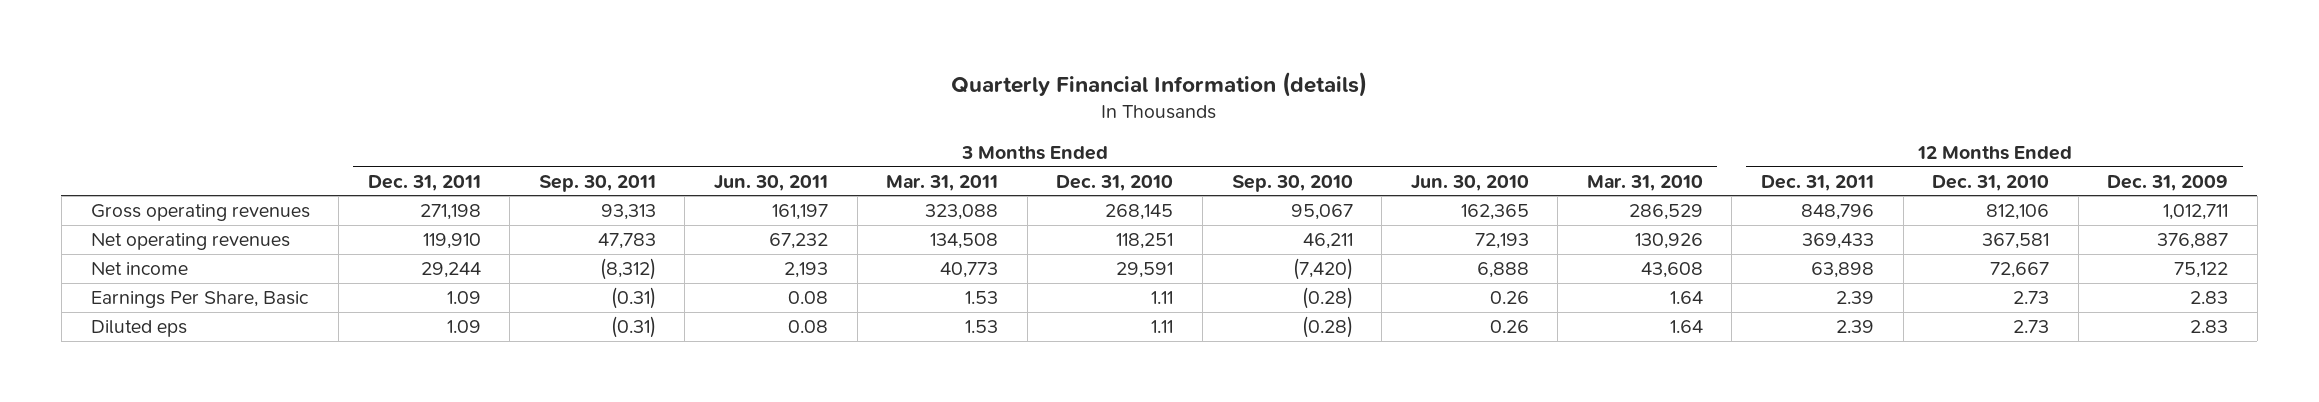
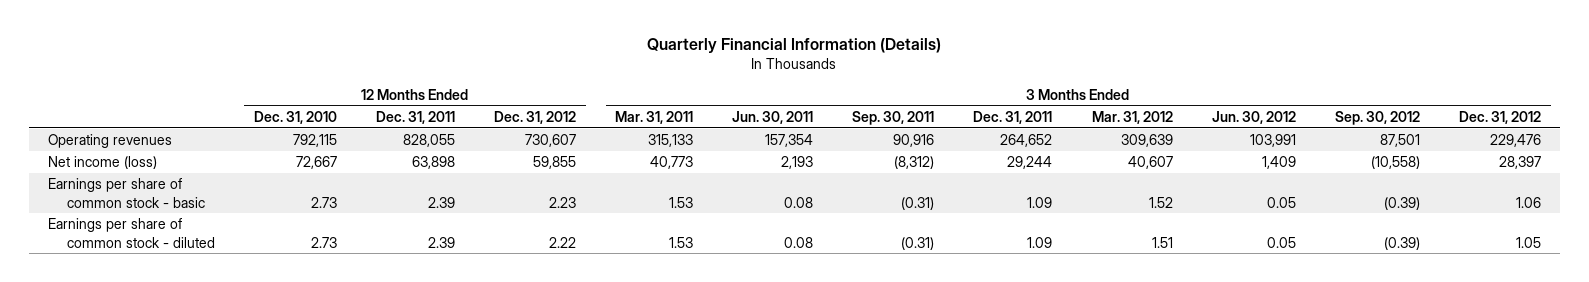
- Quarterly Financial Information (details)
+ Quarterly Financial Information (Details)
- | 3 Months Ended Dec. 31, 2011 | 3 Months Ended Sep. 30, 2011 | 3 Months Ended Jun. 30, 2011 | 3 Months Ended Mar. 31, 2011 | 3 Months Ended Dec. 31, 2010 | 3 Months Ended Sep. 30, 2010 | 3 Months Ended Jun. 30, 2010 | 3 Months Ended Mar. 31, 2010 | 12 Months Ended Dec. 31, 2011 | 12 Months Ended Dec. 31, 2010 | 12 Months Ended Dec. 31, 2009
+ | 12 Months Ended Dec. 31, 2010 | 12 Months Ended Dec. 31, 2011 | 12 Months Ended Dec. 31, 2012 | 3 Months Ended Mar. 31, 2011 | 3 Months Ended Jun. 30, 2011 | 3 Months Ended Sep. 30, 2011 | 3 Months Ended Dec. 31, 2011 | 3 Months Ended Mar. 31, 2012 | 3 Months Ended Jun. 30, 2012 | 3 Months Ended Sep. 30, 2012 | 3 Months Ended Dec. 31, 2012
- Gross operating revenues | 271,198 | 93,313 | 161,197 | 323,088 | 268,145 | 95,067 | 162,365 | 286,529 | 848,796 | 812,106 | 1,012,711
- Net operating revenues | 119,910 | 47,783 | 67,232 | 134,508 | 118,251 | 46,211 | 72,193 | 130,926 | 369,433 | 367,581 | 376,887
- Net income | 29,244 | (8,312) | 2,193 | 40,773 | 29,591 | (7,420) | 6,888 | 43,608 | 63,898 | 72,667 | 75,122
- Earnings Per Share, Basic | 1.09 | (0.31) | 0.08 | 1.53 | 1.11 | (0.28) | 0.26 | 1.64 | 2.39 | 2.73 | 2.83
- Diluted eps | 1.09 | (0.31) | 0.08 | 1.53 | 1.11 | (0.28) | 0.26 | 1.64 | 2.39 | 2.73 | 2.83
+ Operating revenues | 792,115 | 828,055 | 730,607 | 315,133 | 157,354 | 90,916 | 264,652 | 309,639 | 103,991 | 87,501 | 229,476
+ Net income (loss) | 72,667 | 63,898 | 59,855 | 40,773 | 2,193 | (8,312) | 29,244 | 40,607 | 1,409 | (10,558) | 28,397
+ Earnings per share of common stock - basic | 2.73 | 2.39 | 2.23 | 1.53 | 0.08 | (0.31) | 1.09 | 1.52 | 0.05 | (0.39) | 1.06
+ Earnings per share of common stock - diluted | 2.73 | 2.39 | 2.22 | 1.53 | 0.08 | (0.31) | 1.09 | 1.51 | 0.05 | (0.39) | 1.05

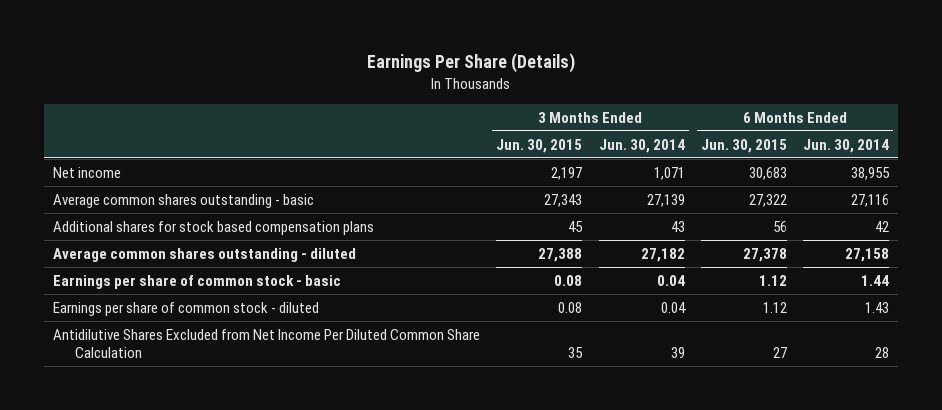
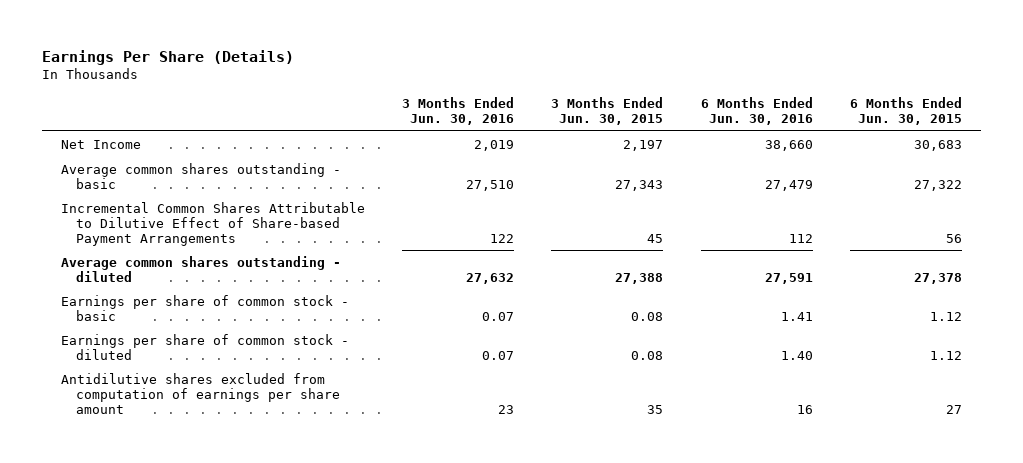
- | 3 Months Ended Jun. 30, 2015 | 3 Months Ended Jun. 30, 2014 | 6 Months Ended Jun. 30, 2015 | 6 Months Ended Jun. 30, 2014
+ | 3 Months Ended Jun. 30, 2016 | 3 Months Ended Jun. 30, 2015 | 6 Months Ended Jun. 30, 2016 | 6 Months Ended Jun. 30, 2015
- Net income | 2,197 | 1,071 | 30,683 | 38,955
+ Net Income | 2,019 | 2,197 | 38,660 | 30,683
- Additional shares for stock based compensation plans | 45 | 43 | 56 | 42
+ Incremental Common Shares Attributable to Dilutive Effect of Share-based Payment Arrangements | 122 | 45 | 112 | 56
- Antidilutive Shares Excluded from Net Income Per Diluted Common Share Calculation | 35 | 39 | 27 | 28
+ Antidilutive shares excluded from computation of earnings per share amount | 23 | 35 | 16 | 27

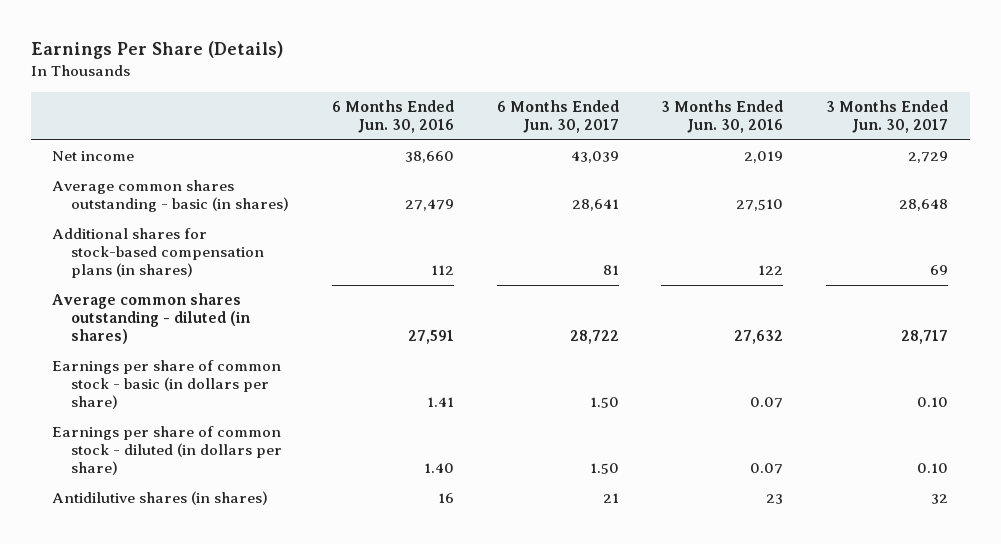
- | 3 Months Ended Jun. 30, 2016 | 3 Months Ended Jun. 30, 2015 | 6 Months Ended Jun. 30, 2016 | 6 Months Ended Jun. 30, 2015
+ | 6 Months Ended Jun. 30, 2016 | 6 Months Ended Jun. 30, 2017 | 3 Months Ended Jun. 30, 2016 | 3 Months Ended Jun. 30, 2017
- Net Income | 2,019 | 2,197 | 38,660 | 30,683
- Average common shares outstanding - basic | 27,510 | 27,343 | 27,479 | 27,322
- Incremental Common Shares Attributable to Dilutive Effect of Share-based Payment Arrangements | 122 | 45 | 112 | 56
- Average common shares outstanding - diluted | 27,632 | 27,388 | 27,591 | 27,378
- Earnings per share of common stock - basic | 0.07 | 0.08 | 1.41 | 1.12
- Earnings per share of common stock - diluted | 0.07 | 0.08 | 1.40 | 1.12
- Antidilutive shares excluded from computation of earnings per share amount | 23 | 35 | 16 | 27
+ Net income | 38,660 | 43,039 | 2,019 | 2,729
+ Average common shares outstanding - basic (in shares) | 27,479 | 28,641 | 27,510 | 28,648
+ Additional shares for stock-based compensation plans (in shares) | 112 | 81 | 122 | 69
+ Average common shares outstanding - diluted (in shares) | 27,591 | 28,722 | 27,632 | 28,717
+ Earnings per share of common stock - basic (in dollars per share) | 1.41 | 1.50 | 0.07 | 0.10
+ Earnings per share of common stock - diluted (in dollars per share) | 1.40 | 1.50 | 0.07 | 0.10
+ Antidilutive shares (in shares) | 16 | 21 | 23 | 32

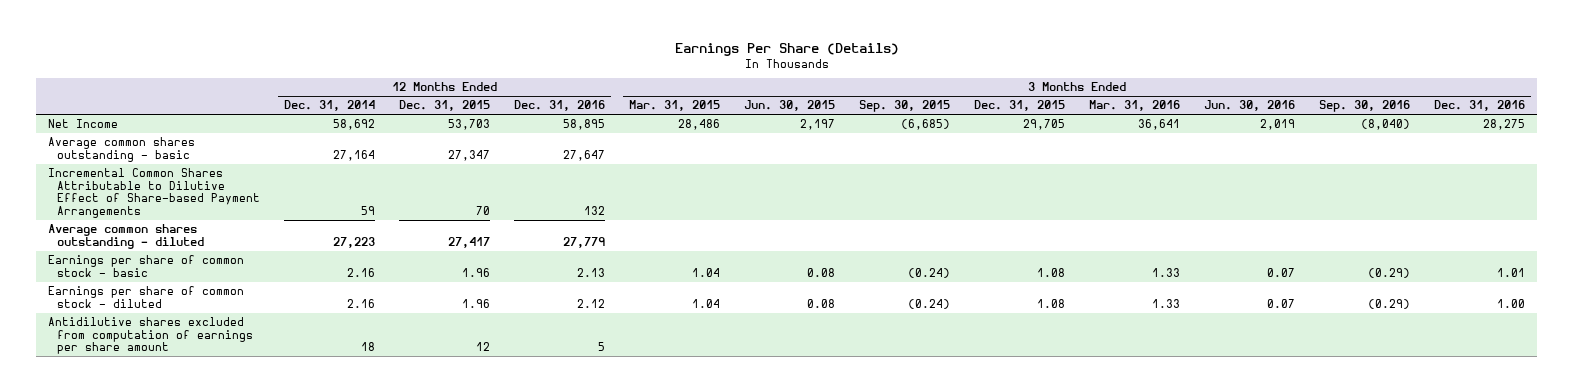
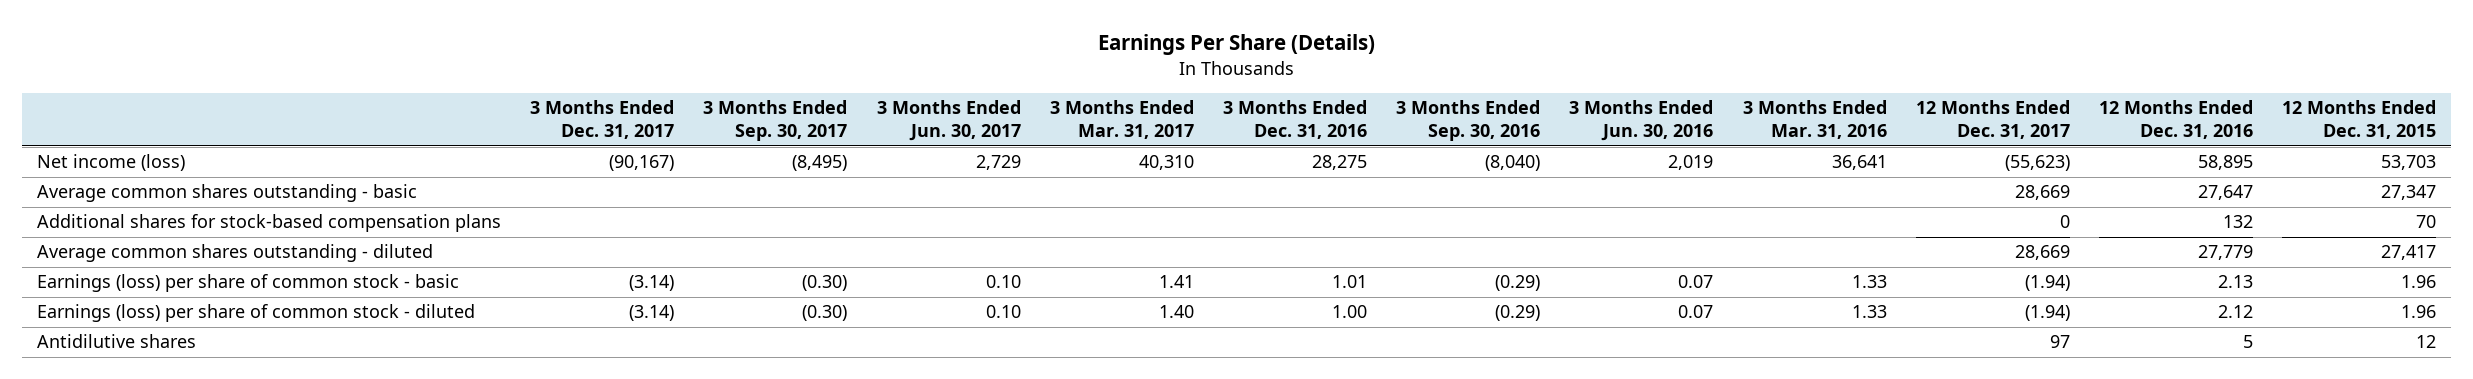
- | 12 Months Ended Dec. 31, 2014 | 12 Months Ended Dec. 31, 2015 | 12 Months Ended Dec. 31, 2016 | 3 Months Ended Mar. 31, 2015 | 3 Months Ended Jun. 30, 2015 | 3 Months Ended Sep. 30, 2015 | 3 Months Ended Dec. 31, 2015 | 3 Months Ended Mar. 31, 2016 | 3 Months Ended Jun. 30, 2016 | 3 Months Ended Sep. 30, 2016 | 3 Months Ended Dec. 31, 2016
+ | 3 Months Ended Dec. 31, 2017 | 3 Months Ended Sep. 30, 2017 | 3 Months Ended Jun. 30, 2017 | 3 Months Ended Mar. 31, 2017 | 3 Months Ended Dec. 31, 2016 | 3 Months Ended Sep. 30, 2016 | 3 Months Ended Jun. 30, 2016 | 3 Months Ended Mar. 31, 2016 | 12 Months Ended Dec. 31, 2017 | 12 Months Ended Dec. 31, 2016 | 12 Months Ended Dec. 31, 2015
- Net Income | 58,692 | 53,703 | 58,895 | 28,486 | 2,197 | (6,685) | 29,705 | 36,641 | 2,019 | (8,040) | 28,275
+ Net income (loss) | (90,167) | (8,495) | 2,729 | 40,310 | 28,275 | (8,040) | 2,019 | 36,641 | (55,623) | 58,895 | 53,703
- Incremental Common Shares Attributable to Dilutive Effect of Share-based Payment Arrangements | 59 | 70 | 132 | | | | | | | |
+ Additional shares for stock-based compensation plans | | | | | | | | | 0 | 132 | 70
- Earnings per share of common stock - basic | 2.16 | 1.96 | 2.13 | 1.04 | 0.08 | (0.24) | 1.08 | 1.33 | 0.07 | (0.29) | 1.01
- Earnings per share of common stock - diluted | 2.16 | 1.96 | 2.12 | 1.04 | 0.08 | (0.24) | 1.08 | 1.33 | 0.07 | (0.29) | 1.00
- Antidilutive shares excluded from computation of earnings per share amount | 18 | 12 | 5 | | | | | | | |
+ Earnings (loss) per share of common stock - basic | (3.14) | (0.30) | 0.10 | 1.41 | 1.01 | (0.29) | 0.07 | 1.33 | (1.94) | 2.13 | 1.96
+ Earnings (loss) per share of common stock - diluted | (3.14) | (0.30) | 0.10 | 1.40 | 1.00 | (0.29) | 0.07 | 1.33 | (1.94) | 2.12 | 1.96
+ Antidilutive shares | | | | | | | | | 97 | 5 | 12

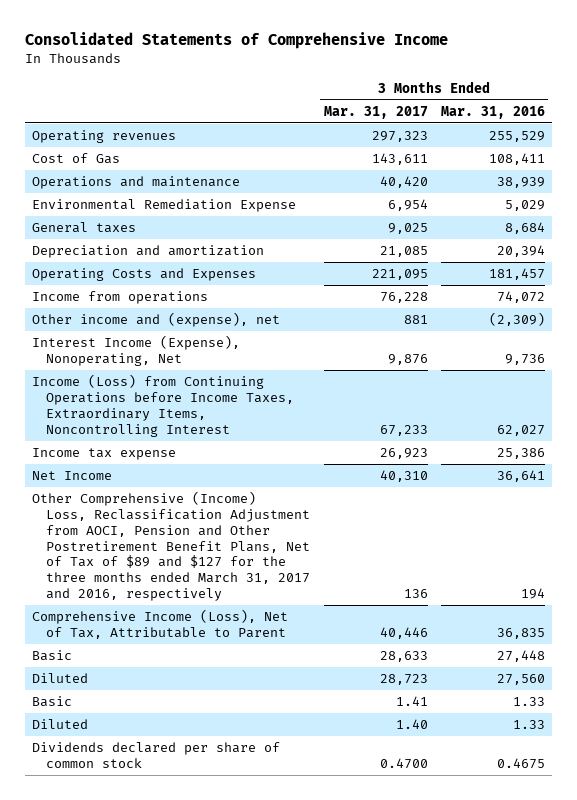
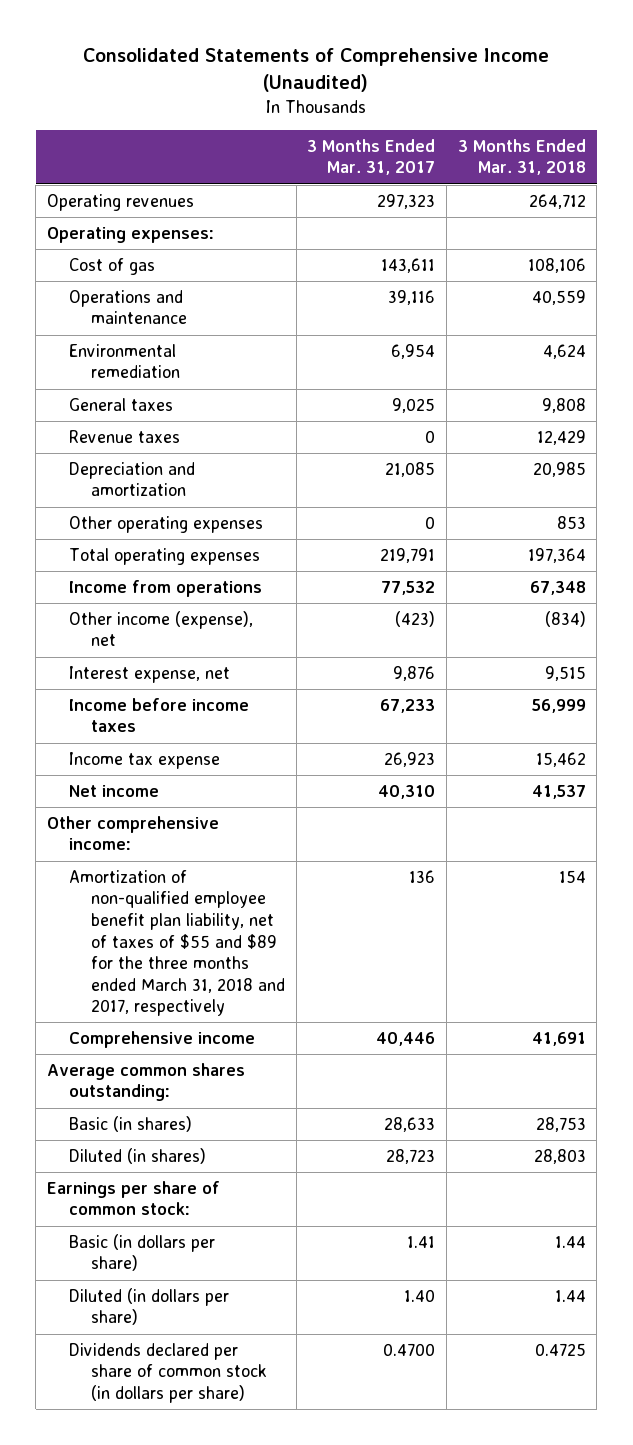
- Consolidated Statements of Comprehensive Income
+ Consolidated Statements of Comprehensive Income (Unaudited)
- | 3 Months Ended Mar. 31, 2017 | 3 Months Ended Mar. 31, 2016
+ | 3 Months Ended Mar. 31, 2017 | 3 Months Ended Mar. 31, 2018
- Cost of Gas | 143,611 | 108,411
- Operations and maintenance | 40,420 | 38,939
- Environmental Remediation Expense | 6,954 | 5,029
+ Operating expenses:
+ Cost of gas | 143,611 | 108,106
+ Operations and maintenance | 39,116 | 40,559
+ Environmental remediation | 6,954 | 4,624
+ Revenue taxes | 0 | 12,429
- Operating Costs and Expenses | 221,095 | 181,457
- Income from operations | 76,228 | 74,072
- Other income and (expense), net | 881 | (2,309)
- Interest Income (Expense), Nonoperating, Net | 9,876 | 9,736
- Income (Loss) from Continuing Operations before Income Taxes, Extraordinary Items, Noncontrolling Interest | 67,233 | 62,027
+ Other operating expenses | 0 | 853
+ Total operating expenses | 219,791 | 197,364
+ Income from operations | 77,532 | 67,348
+ Other income (expense), net | (423) | (834)
+ Interest expense, net | 9,876 | 9,515
+ Income before income taxes | 67,233 | 56,999
- Net Income | 40,310 | 36,641
- Other Comprehensive (Income) Loss, Reclassification Adjustment from AOCI, Pension and Other Postretirement Benefit Plans, Net of Tax of $89 and $127 for the three months ended March 31, 2017 and 2016, respectively | 136 | 194
- Comprehensive Income (Loss), Net of Tax, Attributable to Parent | 40,446 | 36,835
- Basic | 28,633 | 27,448
- Diluted | 28,723 | 27,560
- Basic | 1.41 | 1.33
- Diluted | 1.40 | 1.33
- Dividends declared per share of common stock | 0.4700 | 0.4675
+ Net income | 40,310 | 41,537
+ Other comprehensive income:
+ Amortization of non-qualified employee benefit plan liability, net of taxes of $55 and $89 for the three months ended March 31, 2018 and 2017, respectively | 136 | 154
+ Comprehensive income | 40,446 | 41,691
+ Average common shares outstanding:
+ Basic (in shares) | 28,633 | 28,753
+ Diluted (in shares) | 28,723 | 28,803
+ Earnings per share of common stock:
+ Basic (in dollars per share) | 1.41 | 1.44
+ Diluted (in dollars per share) | 1.40 | 1.44
+ Dividends declared per share of common stock (in dollars per share) | 0.4700 | 0.4725

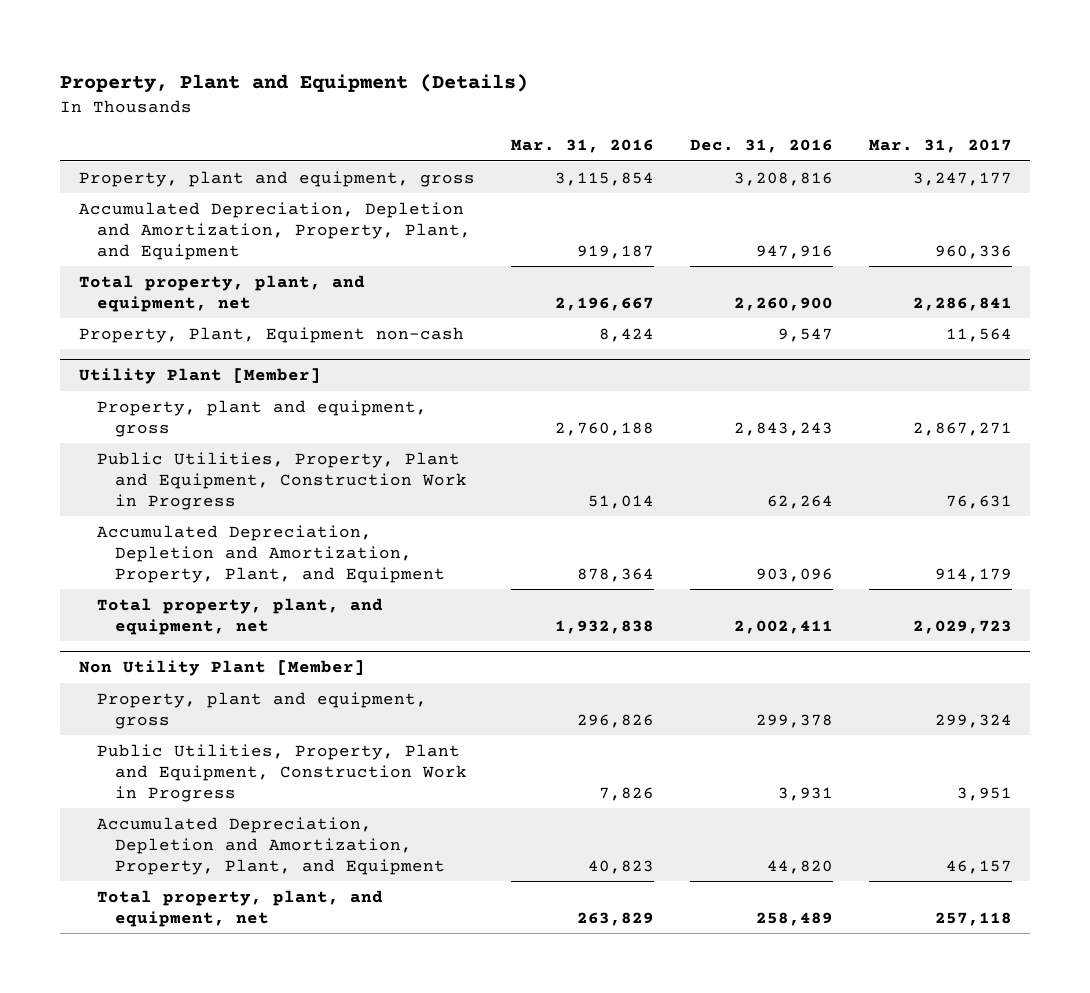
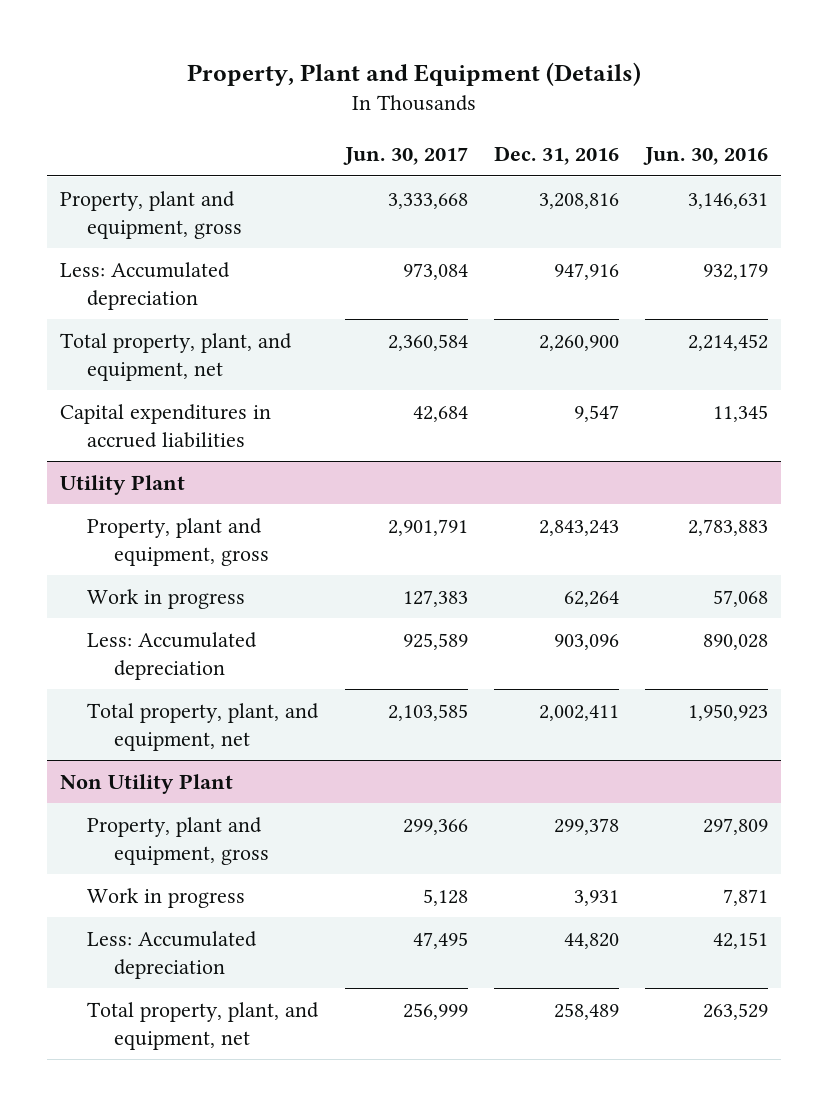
- | Mar. 31, 2016 | Dec. 31, 2016 | Mar. 31, 2017
+ | Jun. 30, 2017 | Dec. 31, 2016 | Jun. 30, 2016
- Accumulated Depreciation, Depletion and Amortization, Property, Plant, and Equipment | 919,187 | 947,916 | 960,336
+ Less: Accumulated depreciation | 973,084 | 947,916 | 932,179
- Property, Plant, Equipment non-cash | 8,424 | 9,547 | 11,564
- Utility Plant [Member]
+ Capital expenditures in accrued liabilities | 42,684 | 9,547 | 11,345
+ Utility Plant
- Public Utilities, Property, Plant and Equipment, Construction Work in Progress | 51,014 | 62,264 | 76,631
- Accumulated Depreciation, Depletion and Amortization, Property, Plant, and Equipment | 878,364 | 903,096 | 914,179
+ Work in progress | 127,383 | 62,264 | 57,068
+ Less: Accumulated depreciation | 925,589 | 903,096 | 890,028
- Non Utility Plant [Member]
+ Non Utility Plant
- Public Utilities, Property, Plant and Equipment, Construction Work in Progress | 7,826 | 3,931 | 3,951
- Accumulated Depreciation, Depletion and Amortization, Property, Plant, and Equipment | 40,823 | 44,820 | 46,157
+ Work in progress | 5,128 | 3,931 | 7,871
+ Less: Accumulated depreciation | 47,495 | 44,820 | 42,151

